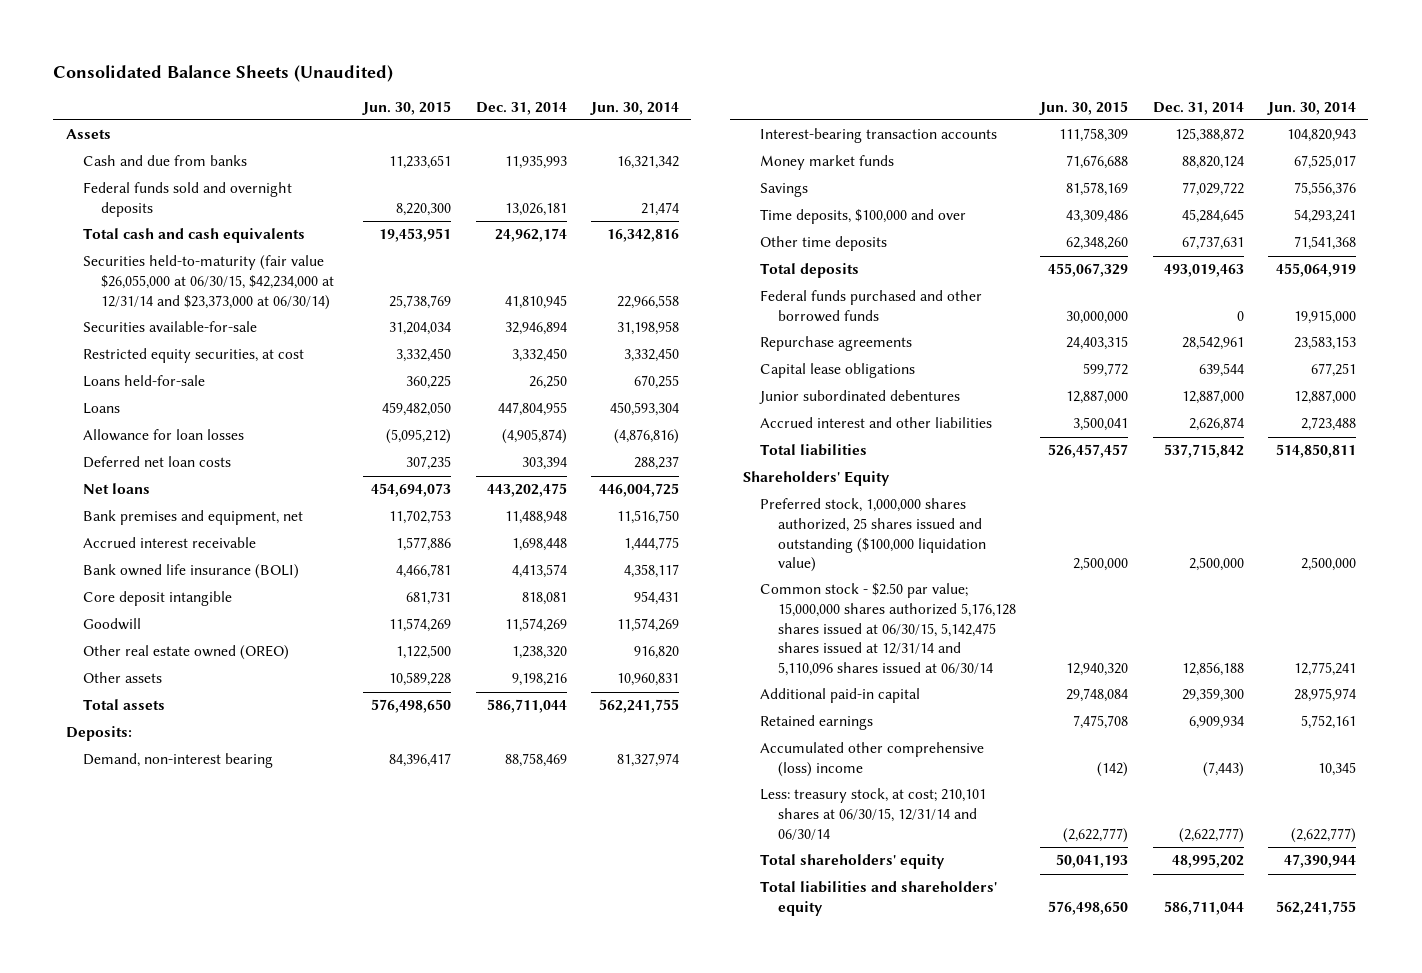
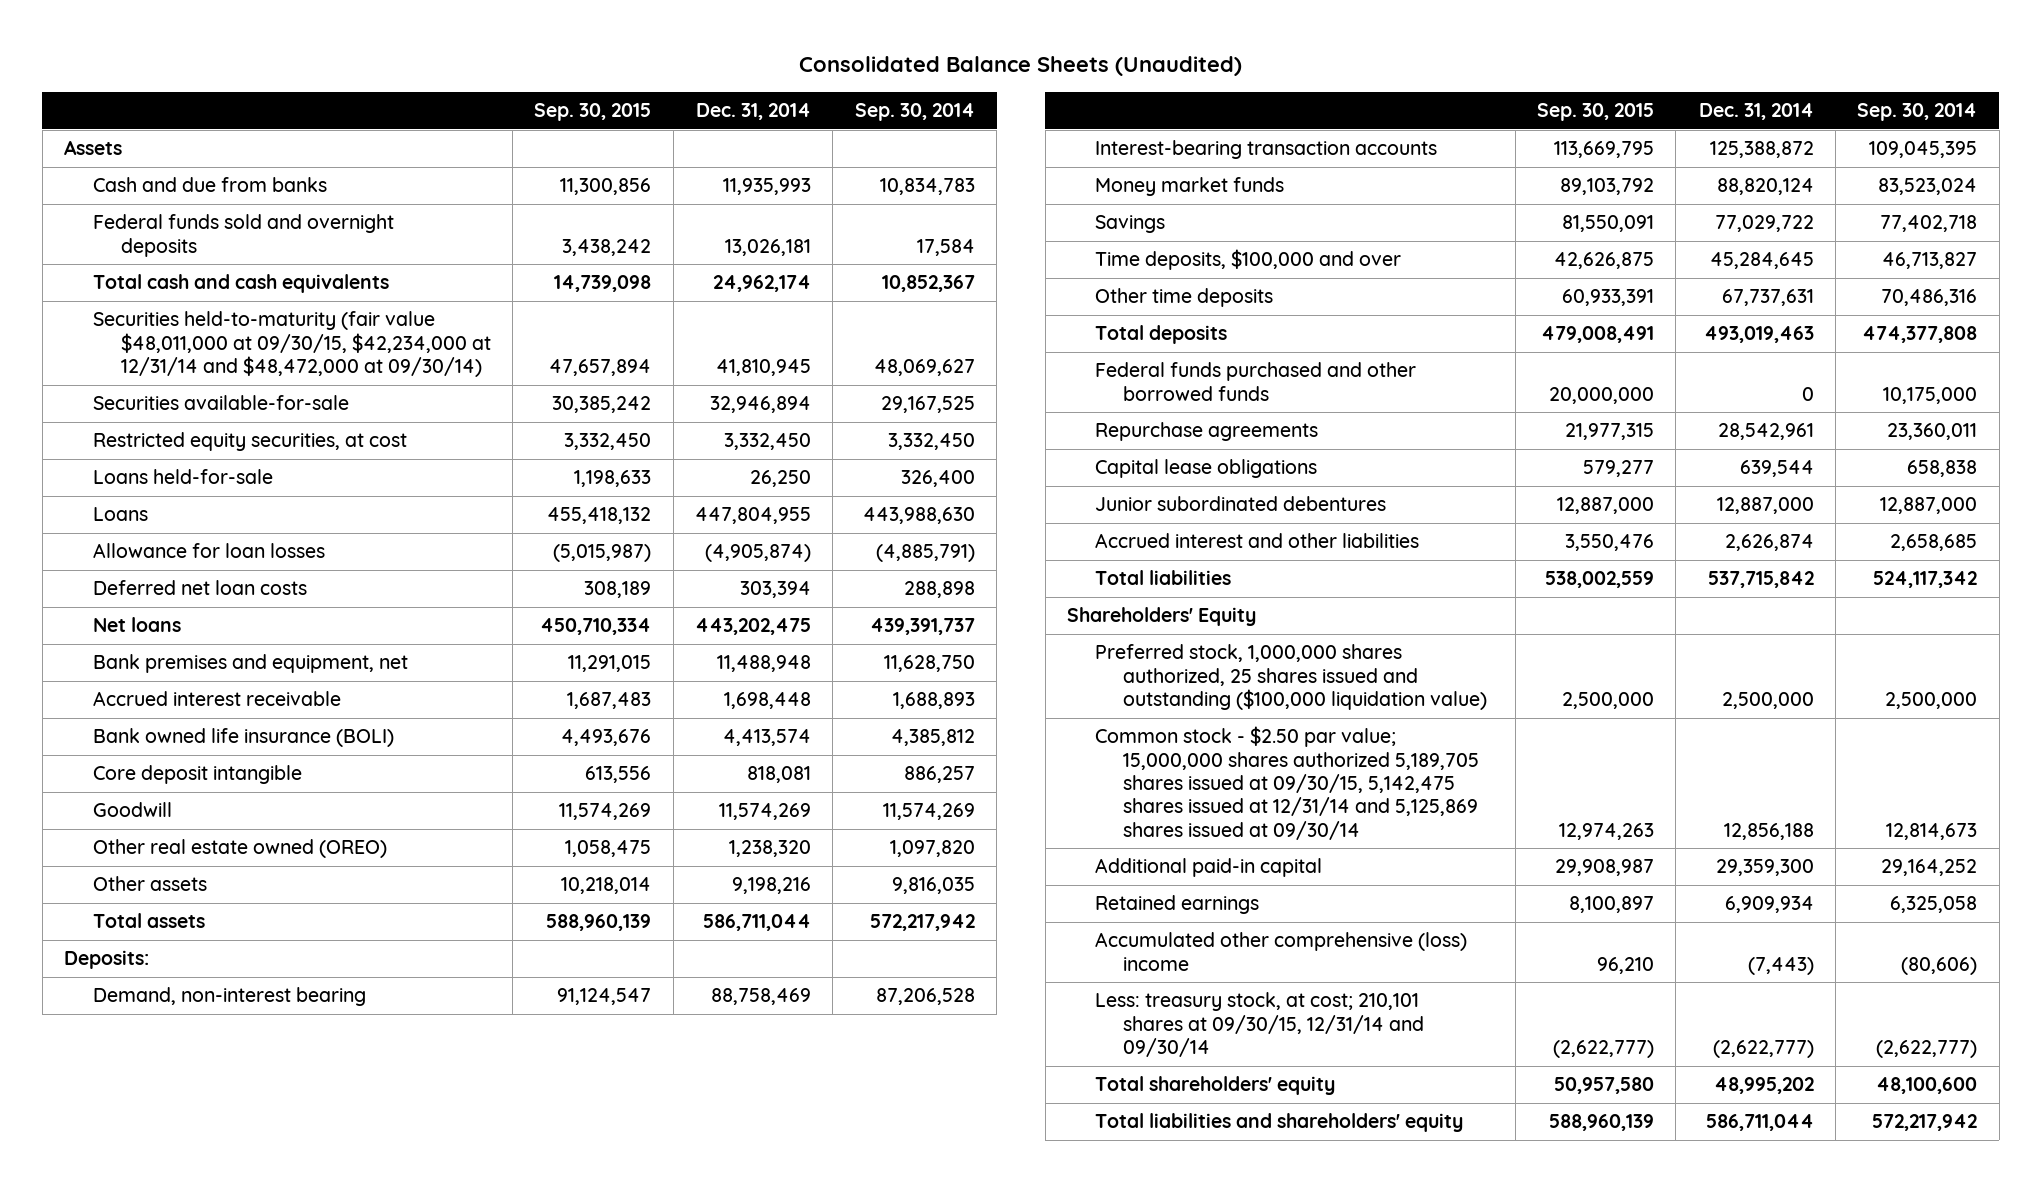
- | Jun. 30, 2015 | Dec. 31, 2014 | Jun. 30, 2014
+ | Sep. 30, 2015 | Dec. 31, 2014 | Sep. 30, 2014
- Securities held-to-maturity (fair value $26,055,000 at 06/30/15, $42,234,000 at 12/31/14 and $23,373,000 at 06/30/14) | 25,738,769 | 41,810,945 | 22,966,558
+ Securities held-to-maturity (fair value $48,011,000 at 09/30/15, $42,234,000 at 12/31/14 and $48,472,000 at 09/30/14) | 47,657,894 | 41,810,945 | 48,069,627
- Common stock - $2.50 par value; 15,000,000 shares authorized 5,176,128 shares issued at 06/30/15, 5,142,475 shares issued at 12/31/14 and 5,110,096 shares issued at 06/30/14 | 12,940,320 | 12,856,188 | 12,775,241
+ Common stock - $2.50 par value; 15,000,000 shares authorized 5,189,705 shares issued at 09/30/15, 5,142,475 shares issued at 12/31/14 and 5,125,869 shares issued at 09/30/14 | 12,974,263 | 12,856,188 | 12,814,673
- Less: treasury stock, at cost; 210,101 shares at 06/30/15, 12/31/14 and 06/30/14 | (2,622,777) | (2,622,777) | (2,622,777)
+ Less: treasury stock, at cost; 210,101 shares at 09/30/15, 12/31/14 and 09/30/14 | (2,622,777) | (2,622,777) | (2,622,777)

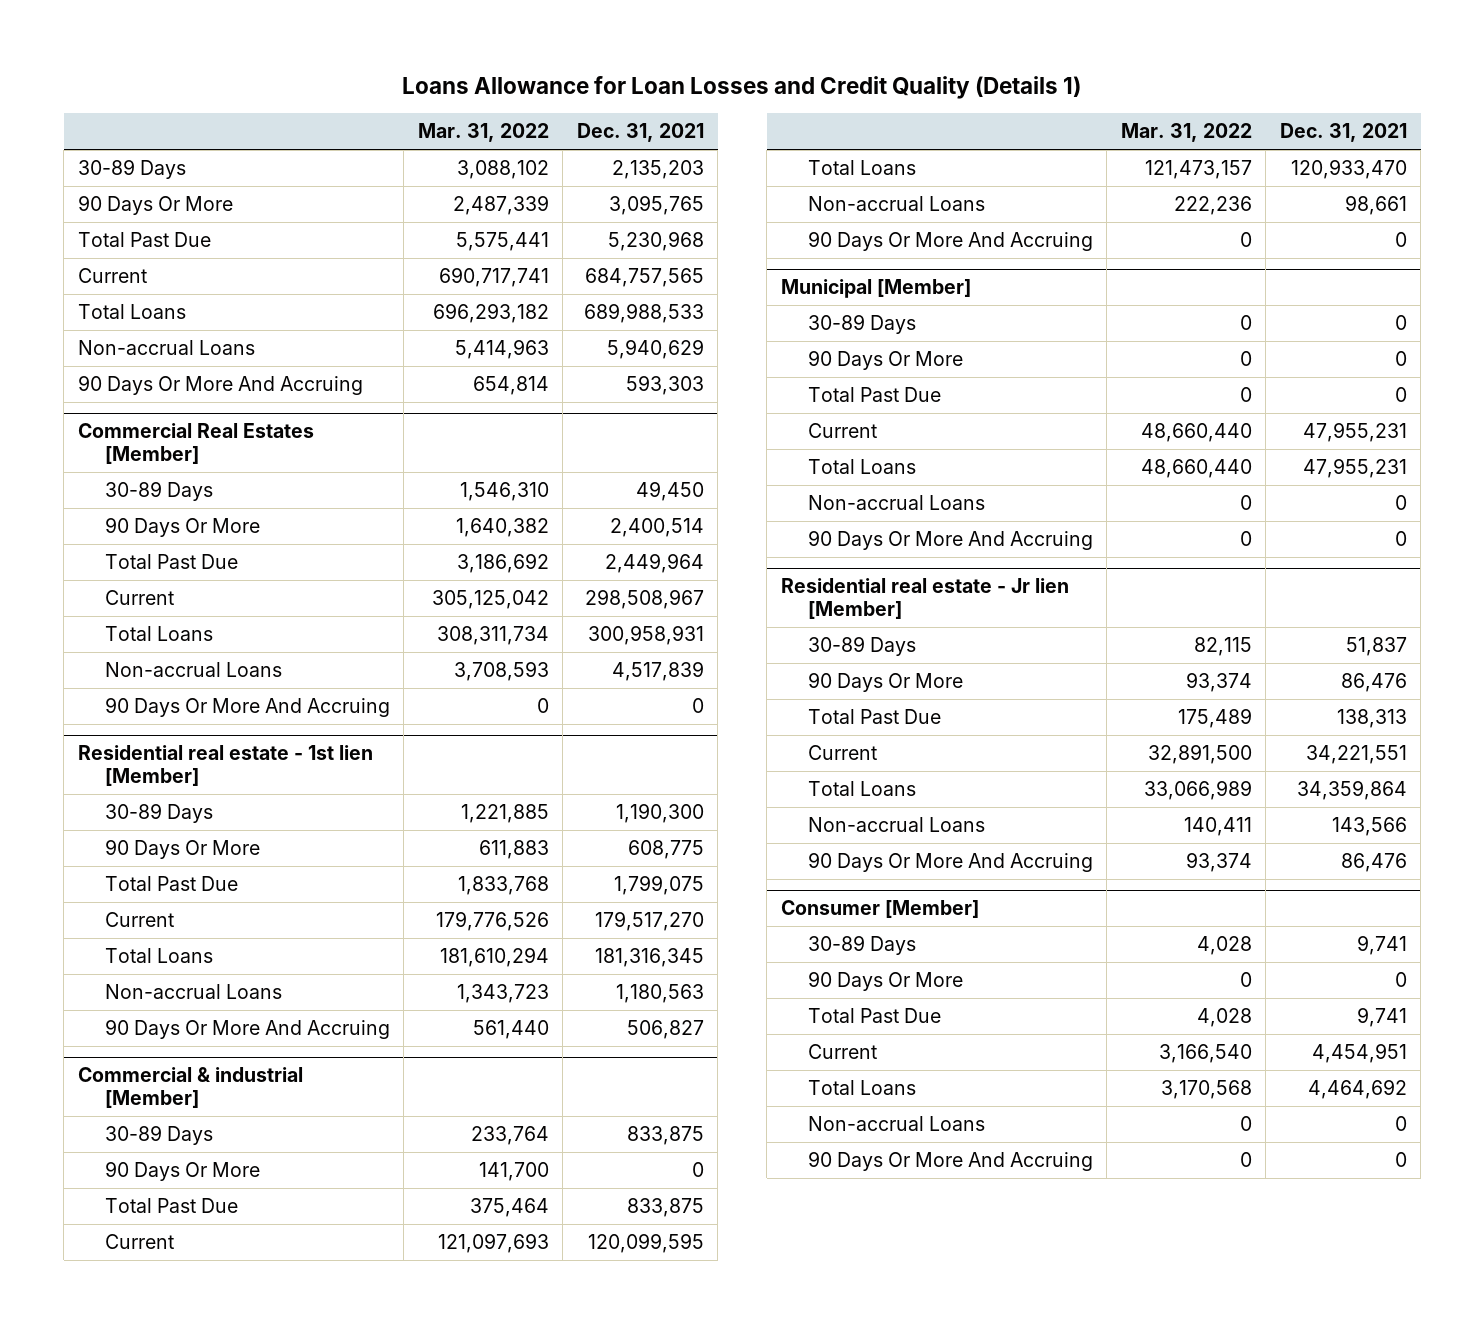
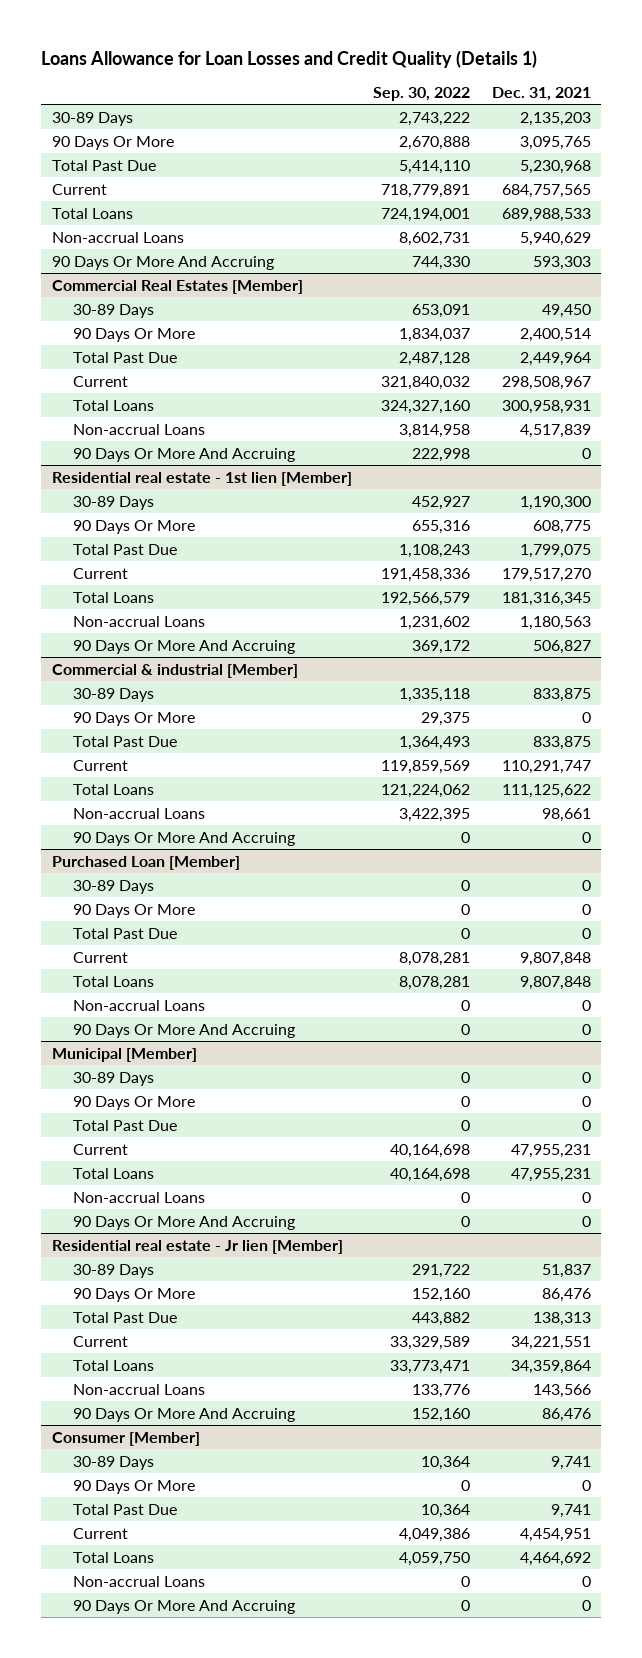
- | Mar. 31, 2022 | Dec. 31, 2021
+ | Sep. 30, 2022 | Dec. 31, 2021
@ Commercial & industrial [Member]
- Current | 121,097,693 | 120,099,595
- Total Loans | 121,473,157 | 120,933,470
+ Current | 119,859,569 | 110,291,747
+ Total Loans | 121,224,062 | 111,125,622
+ Purchased Loan [Member]
+ 30-89 Days | 0 | 0
+ 90 Days Or More | 0 | 0
+ Total Past Due | 0 | 0
+ Current | 8,078,281 | 9,807,848
+ Total Loans | 8,078,281 | 9,807,848
+ Non-accrual Loans | 0 | 0
+ 90 Days Or More And Accruing | 0 | 0

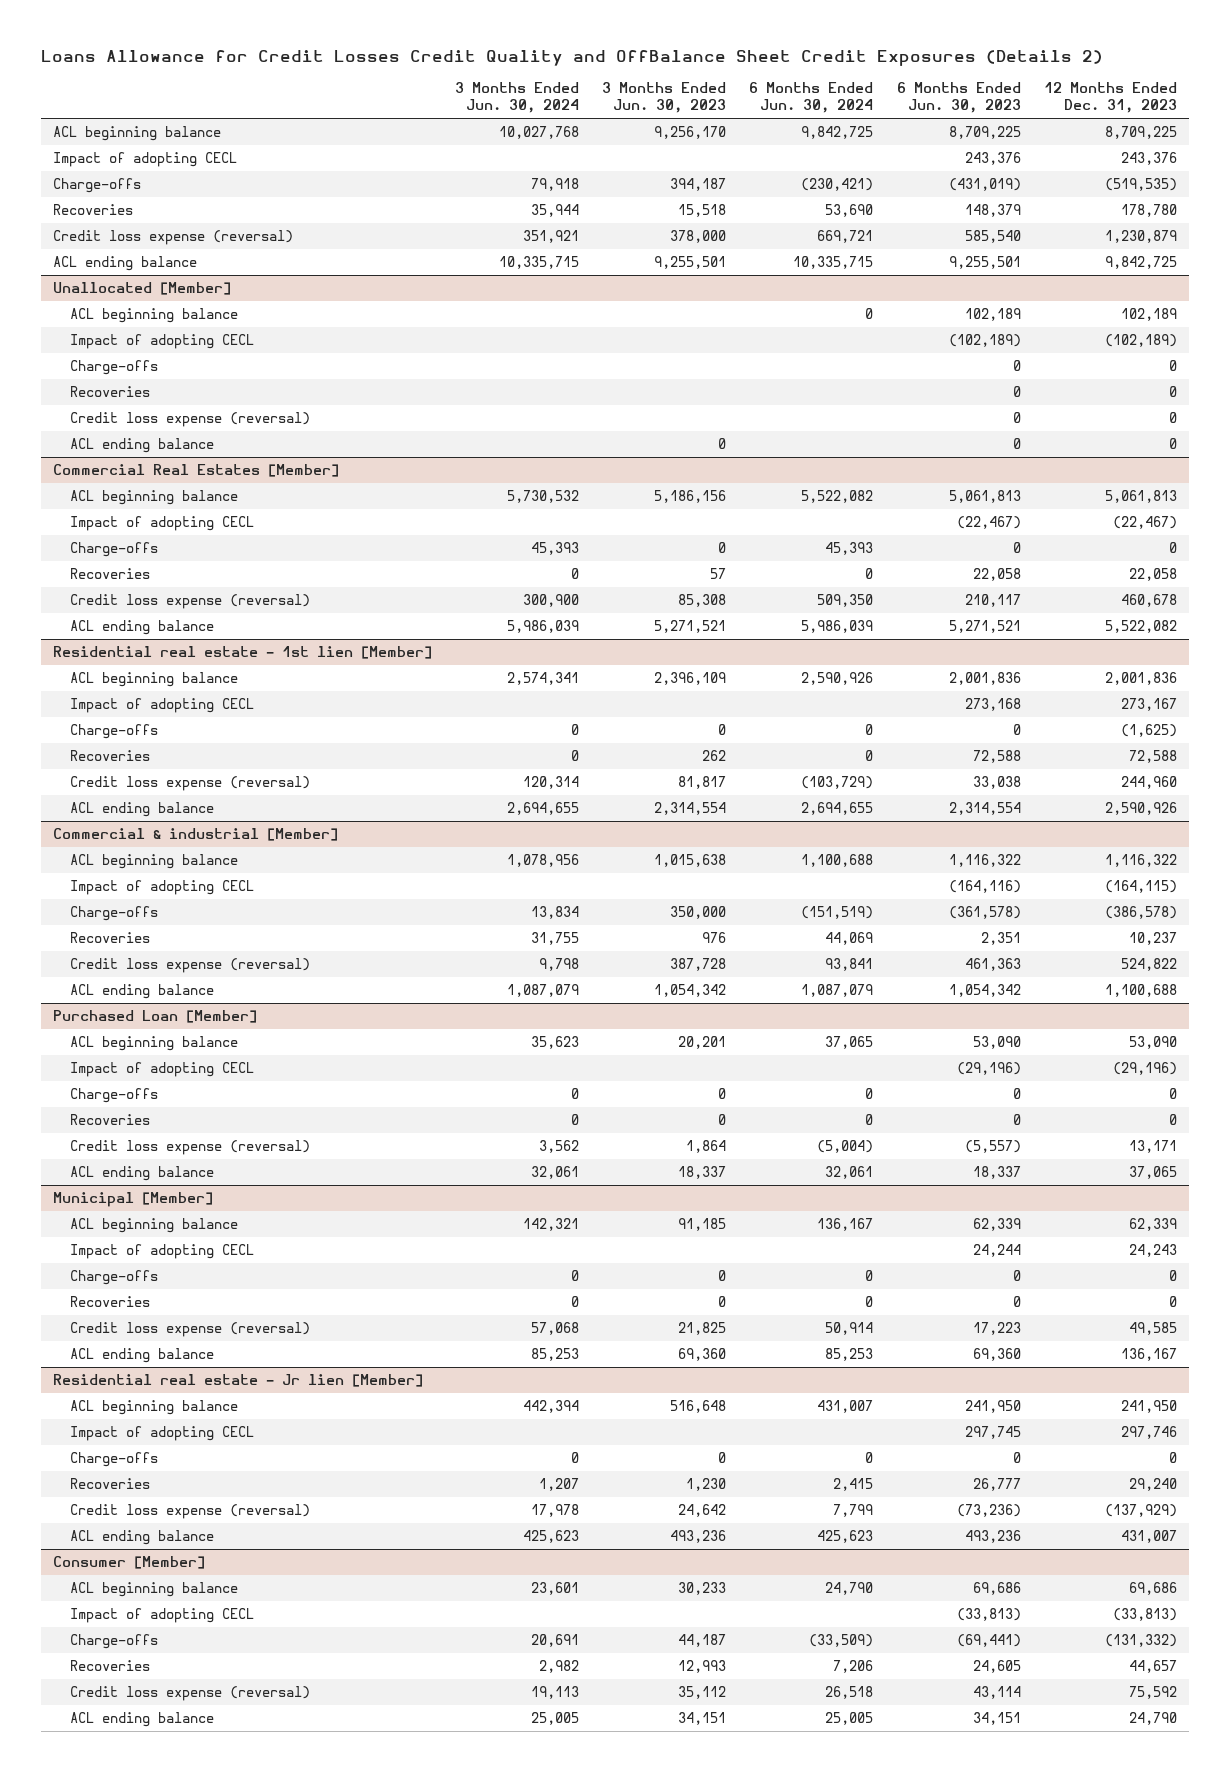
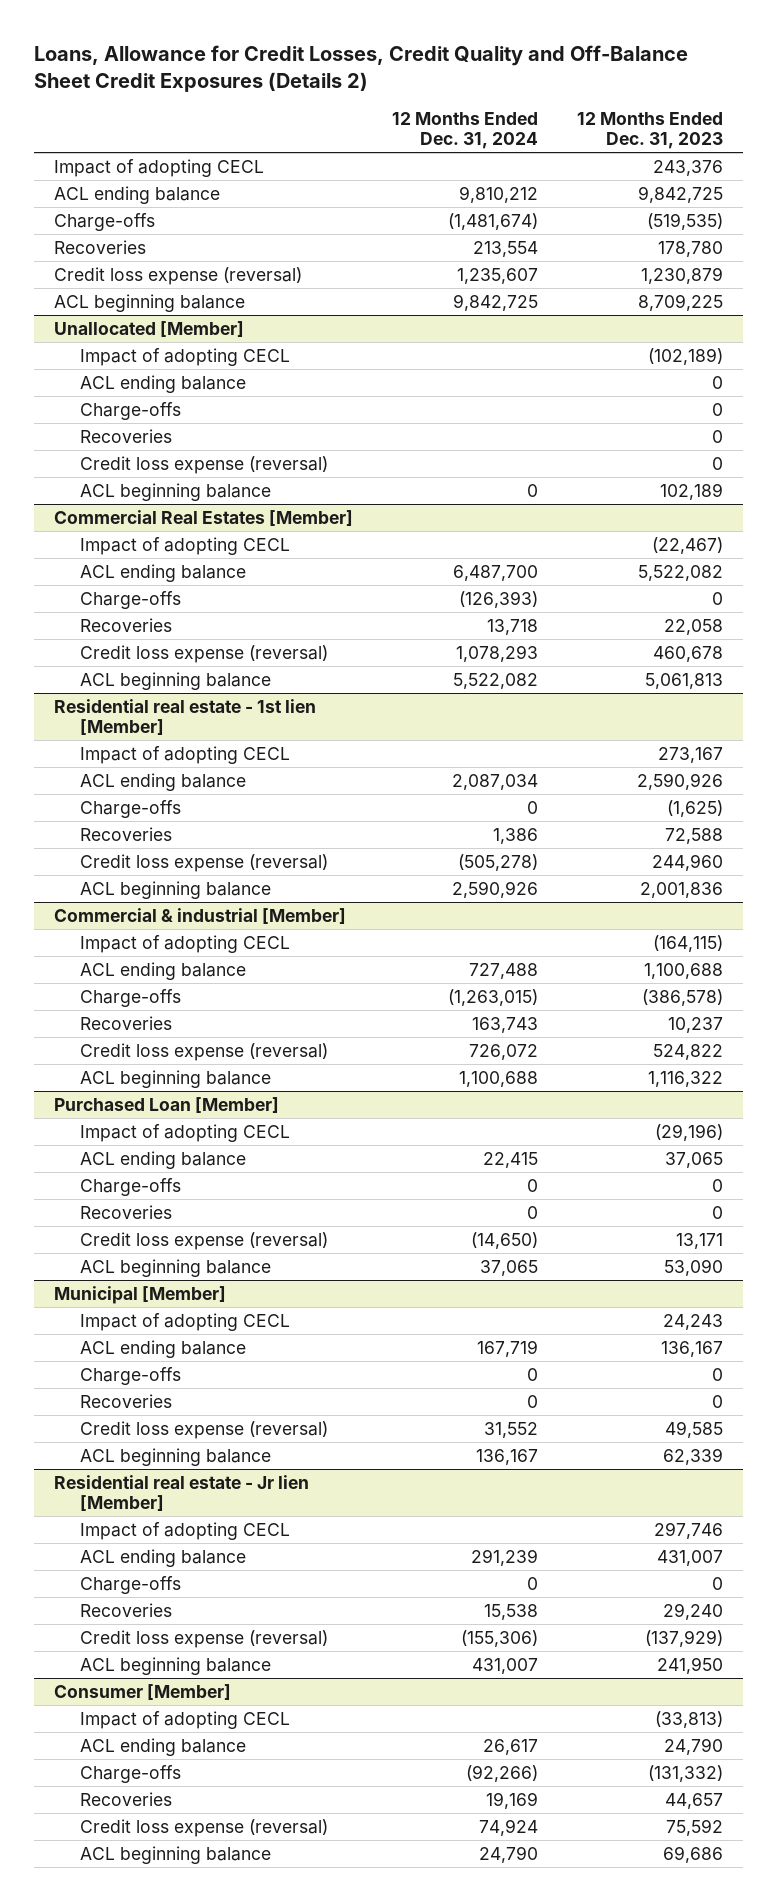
- Loans Allowance for Credit Losses Credit Quality and OffBalance Sheet Credit Exposures (Details 2)
+ Loans, Allowance for Credit Losses, Credit Quality and Off-Balance Sheet Credit Exposures (Details 2)
- | 3 Months Ended Jun. 30, 2024 | 3 Months Ended Jun. 30, 2023 | 6 Months Ended Jun. 30, 2024 | 6 Months Ended Jun. 30, 2023 | 12 Months Ended Dec. 31, 2023
+ | 12 Months Ended Dec. 31, 2024 | 12 Months Ended Dec. 31, 2023
moved up: ACL ending balance | 9,810,212 | 9,842,725
moved down: ACL beginning balance | 9,842,725 | 8,709,225
@ Unallocated [Member]
moved up: ACL ending balance | | 0
moved down: ACL beginning balance | 0 | 102,189
@ Commercial Real Estates [Member]
moved up: ACL ending balance | 6,487,700 | 5,522,082
moved down: ACL beginning balance | 5,522,082 | 5,061,813
@ Residential real estate - 1st lien [Member]
moved up: ACL ending balance | 2,087,034 | 2,590,926
moved down: ACL beginning balance | 2,590,926 | 2,001,836
@ Commercial & industrial [Member]
moved up: ACL ending balance | 727,488 | 1,100,688
moved down: ACL beginning balance | 1,100,688 | 1,116,322
@ Purchased Loan [Member]
moved up: ACL ending balance | 22,415 | 37,065
moved down: ACL beginning balance | 37,065 | 53,090
@ Municipal [Member]
moved up: ACL ending balance | 167,719 | 136,167
moved down: ACL beginning balance | 136,167 | 62,339
@ Residential real estate - Jr lien [Member]
moved up: ACL ending balance | 291,239 | 431,007
moved down: ACL beginning balance | 431,007 | 241,950
@ Consumer [Member]
moved up: ACL ending balance | 26,617 | 24,790
moved down: ACL beginning balance | 24,790 | 69,686

